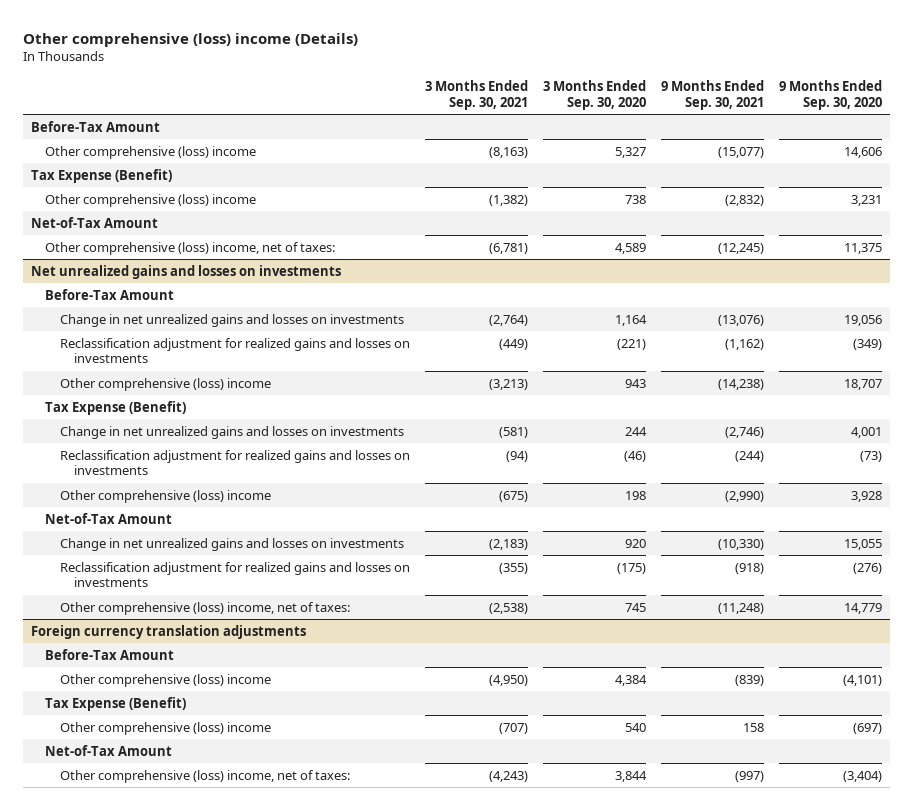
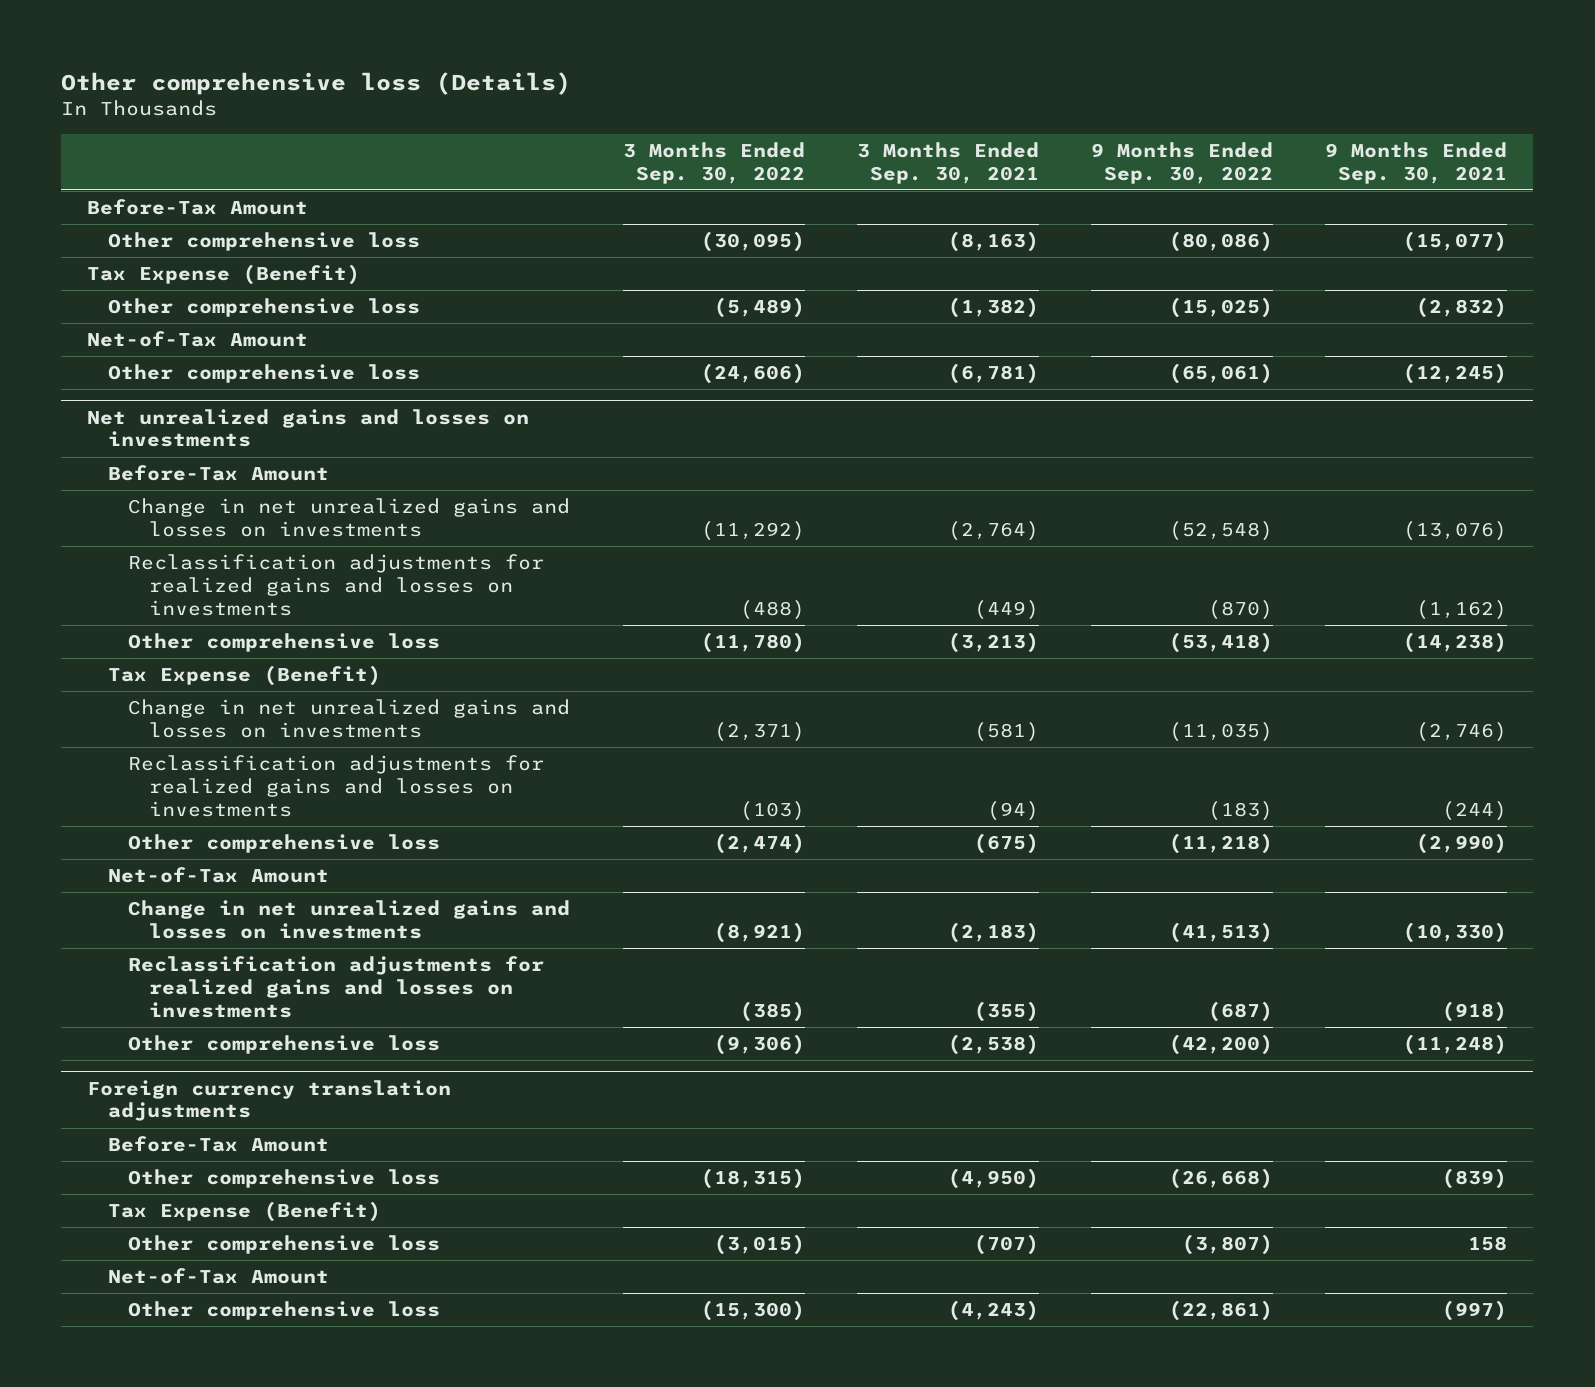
- Other comprehensive (loss) income (Details)
+ Other comprehensive loss (Details)
- | 3 Months Ended Sep. 30, 2021 | 3 Months Ended Sep. 30, 2020 | 9 Months Ended Sep. 30, 2021 | 9 Months Ended Sep. 30, 2020
+ | 3 Months Ended Sep. 30, 2022 | 3 Months Ended Sep. 30, 2021 | 9 Months Ended Sep. 30, 2022 | 9 Months Ended Sep. 30, 2021
- Other comprehensive (loss) income | (8,163) | 5,327 | (15,077) | 14,606
+ Other comprehensive loss | (30,095) | (8,163) | (80,086) | (15,077)
- Other comprehensive (loss) income | (1,382) | 738 | (2,832) | 3,231
+ Other comprehensive loss | (5,489) | (1,382) | (15,025) | (2,832)
- Other comprehensive (loss) income, net of taxes: | (6,781) | 4,589 | (12,245) | 11,375
+ Other comprehensive loss | (24,606) | (6,781) | (65,061) | (12,245)
@ Net unrealized gains and losses on investments
- Reclassification adjustment for realized gains and losses on investments | (449) | (221) | (1,162) | (349)
- Other comprehensive (loss) income | (3,213) | 943 | (14,238) | 18,707
+ Reclassification adjustments for realized gains and losses on investments | (488) | (449) | (870) | (1,162)
+ Other comprehensive loss | (11,780) | (3,213) | (53,418) | (14,238)
- Reclassification adjustment for realized gains and losses on investments | (94) | (46) | (244) | (73)
- Other comprehensive (loss) income | (675) | 198 | (2,990) | 3,928
+ Reclassification adjustments for realized gains and losses on investments | (103) | (94) | (183) | (244)
+ Other comprehensive loss | (2,474) | (675) | (11,218) | (2,990)
- Reclassification adjustment for realized gains and losses on investments | (355) | (175) | (918) | (276)
- Other comprehensive (loss) income, net of taxes: | (2,538) | 745 | (11,248) | 14,779
+ Reclassification adjustments for realized gains and losses on investments | (385) | (355) | (687) | (918)
+ Other comprehensive loss | (9,306) | (2,538) | (42,200) | (11,248)
@ Foreign currency translation adjustments
- Other comprehensive (loss) income | (4,950) | 4,384 | (839) | (4,101)
+ Other comprehensive loss | (18,315) | (4,950) | (26,668) | (839)
- Other comprehensive (loss) income | (707) | 540 | 158 | (697)
+ Other comprehensive loss | (3,015) | (707) | (3,807) | 158
- Other comprehensive (loss) income, net of taxes: | (4,243) | 3,844 | (997) | (3,404)
+ Other comprehensive loss | (15,300) | (4,243) | (22,861) | (997)

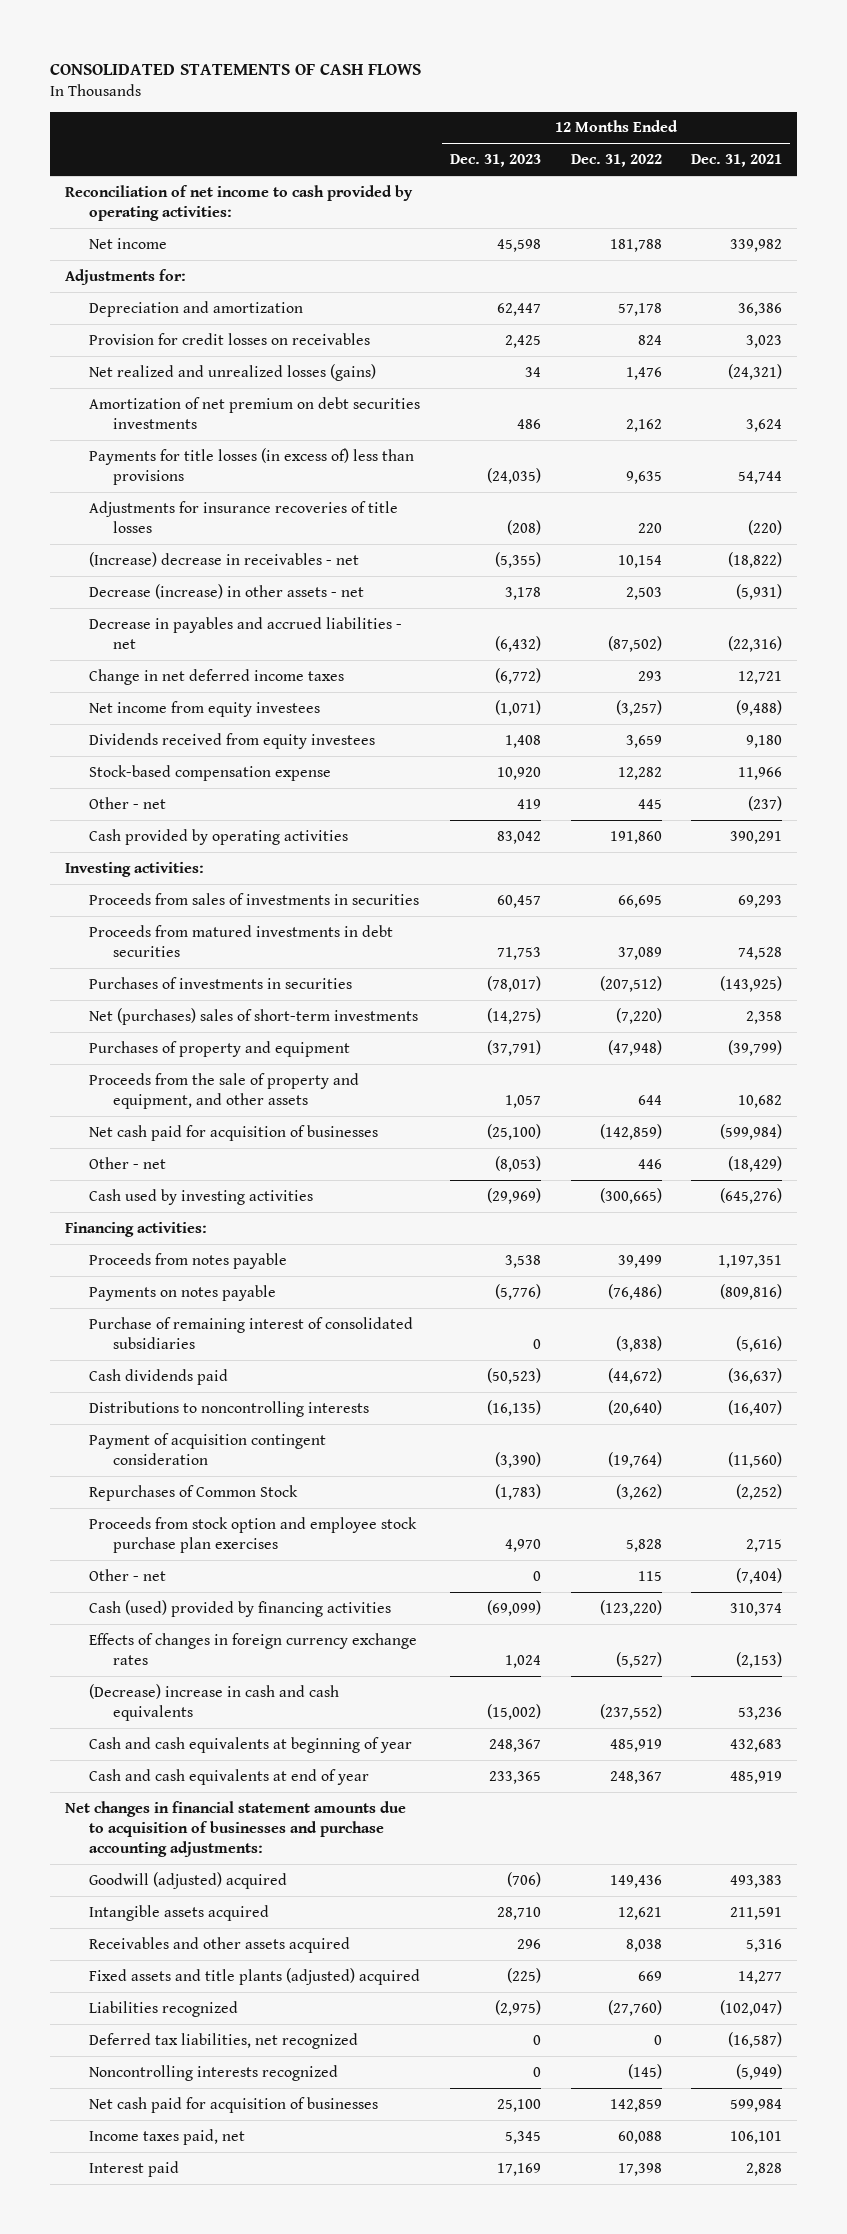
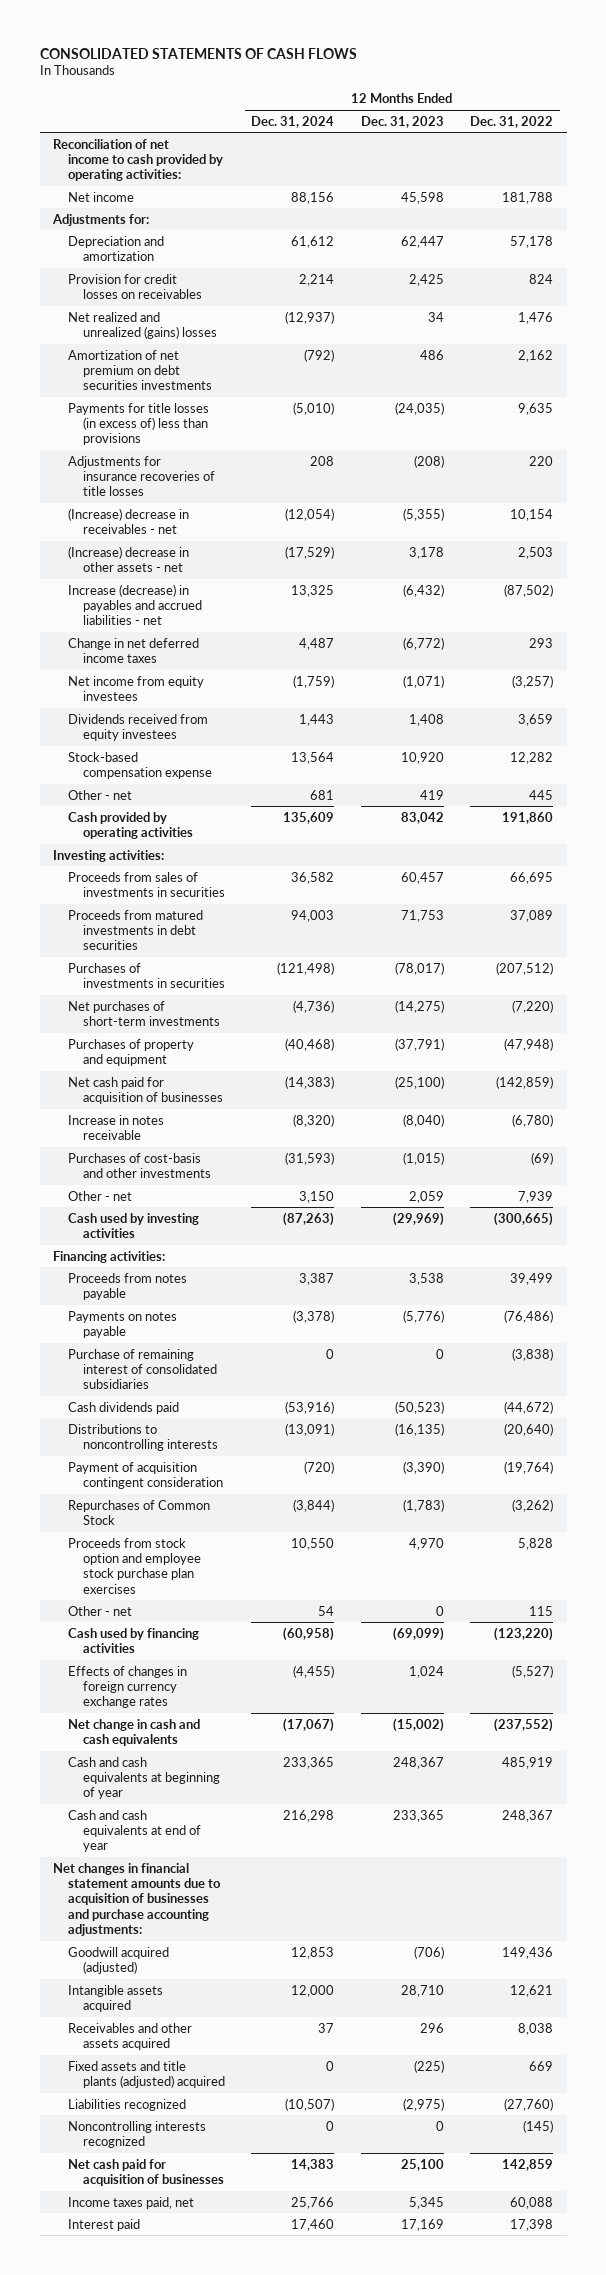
- | 12 Months Ended Dec. 31, 2023 | 12 Months Ended Dec. 31, 2022 | 12 Months Ended Dec. 31, 2021
+ | 12 Months Ended Dec. 31, 2024 | 12 Months Ended Dec. 31, 2023 | 12 Months Ended Dec. 31, 2022
- Net realized and unrealized losses (gains) | 34 | 1,476 | (24,321)
+ Net realized and unrealized (gains) losses | (12,937) | 34 | 1,476
- Decrease (increase) in other assets - net | 3,178 | 2,503 | (5,931)
- Decrease in payables and accrued liabilities - net | (6,432) | (87,502) | (22,316)
+ (Increase) decrease in other assets - net | (17,529) | 3,178 | 2,503
+ Increase (decrease) in payables and accrued liabilities - net | 13,325 | (6,432) | (87,502)
- Net (purchases) sales of short-term investments | (14,275) | (7,220) | 2,358
+ Net purchases of short-term investments | (4,736) | (14,275) | (7,220)
- Proceeds from the sale of property and equipment, and other assets | 1,057 | 644 | 10,682
- Other - net | (8,053) | 446 | (18,429)
+ Increase in notes receivable | (8,320) | (8,040) | (6,780)
+ Purchases of cost-basis and other investments | (31,593) | (1,015) | (69)
+ Other - net | 3,150 | 2,059 | 7,939
- Cash (used) provided by financing activities | (69,099) | (123,220) | 310,374
+ Cash used by financing activities | (60,958) | (69,099) | (123,220)
- (Decrease) increase in cash and cash equivalents | (15,002) | (237,552) | 53,236
+ Net change in cash and cash equivalents | (17,067) | (15,002) | (237,552)
- Goodwill (adjusted) acquired | (706) | 149,436 | 493,383
+ Goodwill acquired (adjusted) | 12,853 | (706) | 149,436
- Deferred tax liabilities, net recognized | 0 | 0 | (16,587)

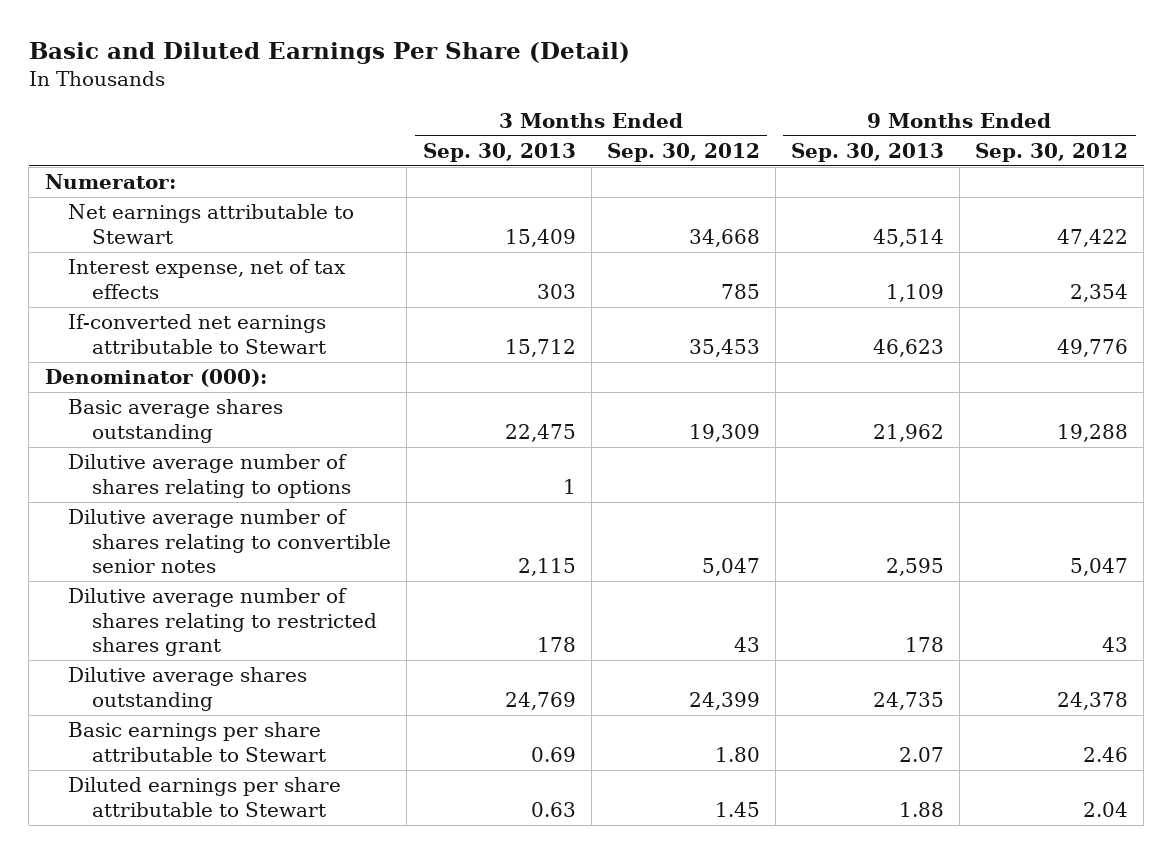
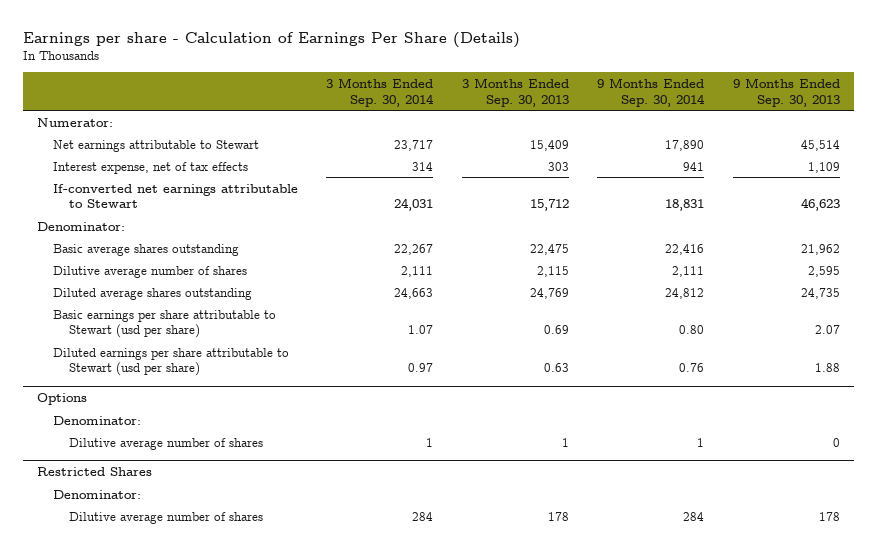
- Basic and Diluted Earnings Per Share (Detail)
+ Earnings per share - Calculation of Earnings Per Share (Details)
- | 3 Months Ended Sep. 30, 2013 | 3 Months Ended Sep. 30, 2012 | 9 Months Ended Sep. 30, 2013 | 9 Months Ended Sep. 30, 2012
+ | 3 Months Ended Sep. 30, 2014 | 3 Months Ended Sep. 30, 2013 | 9 Months Ended Sep. 30, 2014 | 9 Months Ended Sep. 30, 2013
- Denominator (000):
+ Denominator:
- Dilutive average number of shares relating to options | 1 | | |
- Dilutive average number of shares relating to convertible senior notes | 2,115 | 5,047 | 2,595 | 5,047
- Dilutive average number of shares relating to restricted shares grant | 178 | 43 | 178 | 43
- Dilutive average shares outstanding | 24,769 | 24,399 | 24,735 | 24,378
- Basic earnings per share attributable to Stewart | 0.69 | 1.80 | 2.07 | 2.46
- Diluted earnings per share attributable to Stewart | 0.63 | 1.45 | 1.88 | 2.04
+ Dilutive average number of shares | 2,111 | 2,115 | 2,111 | 2,595
+ Diluted average shares outstanding | 24,663 | 24,769 | 24,812 | 24,735
+ Basic earnings per share attributable to Stewart (usd per share) | 1.07 | 0.69 | 0.80 | 2.07
+ Diluted earnings per share attributable to Stewart (usd per share) | 0.97 | 0.63 | 0.76 | 1.88
+ Options
+ Denominator:
+ Dilutive average number of shares | 1 | 1 | 1 | 0
+ Restricted Shares
+ Denominator:
+ Dilutive average number of shares | 284 | 178 | 284 | 178

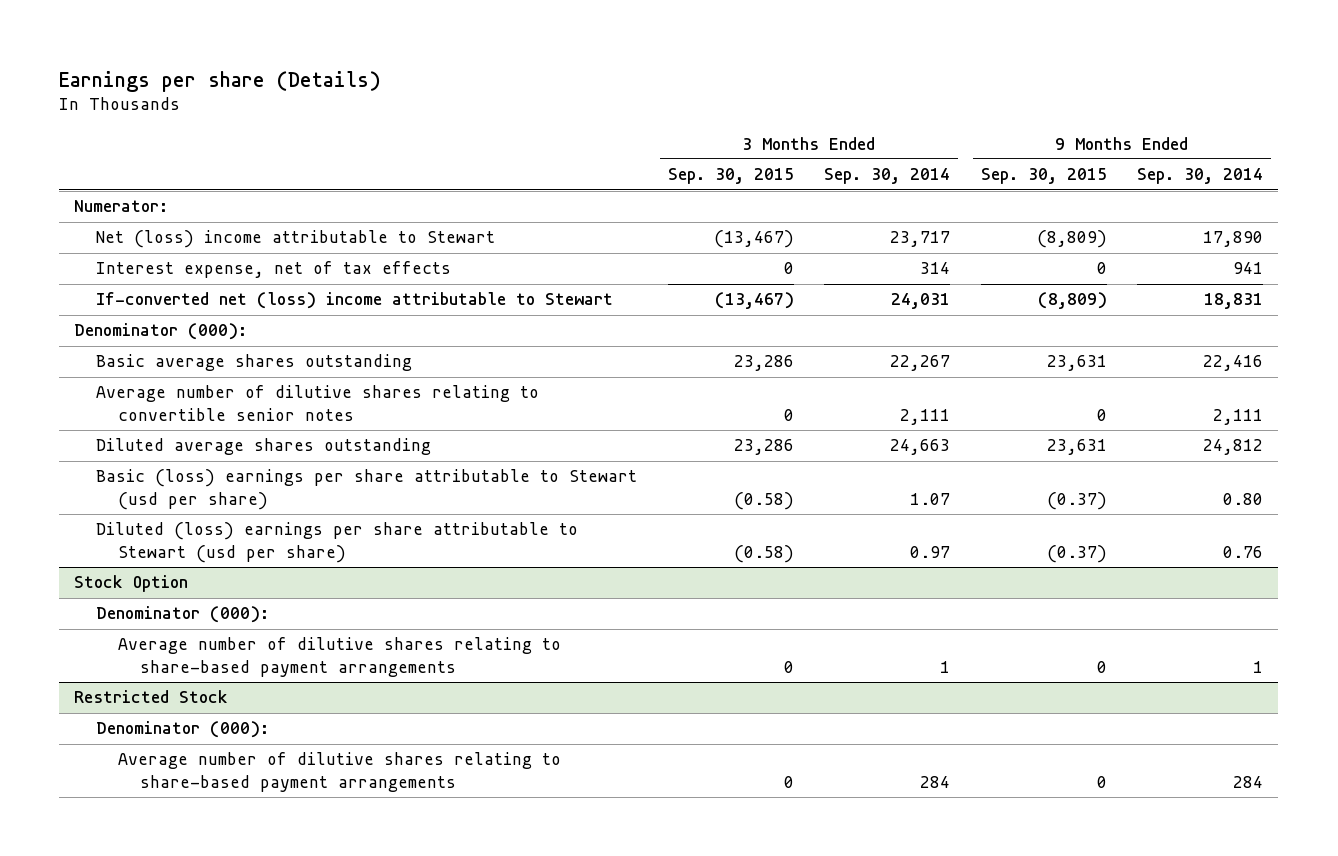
- Earnings per share - Calculation of Earnings Per Share (Details)
+ Earnings per share (Details)
- | 3 Months Ended Sep. 30, 2014 | 3 Months Ended Sep. 30, 2013 | 9 Months Ended Sep. 30, 2014 | 9 Months Ended Sep. 30, 2013
+ | 3 Months Ended Sep. 30, 2015 | 3 Months Ended Sep. 30, 2014 | 9 Months Ended Sep. 30, 2015 | 9 Months Ended Sep. 30, 2014
- Net earnings attributable to Stewart | 23,717 | 15,409 | 17,890 | 45,514
+ Net (loss) income attributable to Stewart | (13,467) | 23,717 | (8,809) | 17,890
- If-converted net earnings attributable to Stewart | 24,031 | 15,712 | 18,831 | 46,623
- Denominator:
+ If-converted net (loss) income attributable to Stewart | (13,467) | 24,031 | (8,809) | 18,831
+ Denominator (000):
- Dilutive average number of shares | 2,111 | 2,115 | 2,111 | 2,595
+ Average number of dilutive shares relating to convertible senior notes | 0 | 2,111 | 0 | 2,111
- Basic earnings per share attributable to Stewart (usd per share) | 1.07 | 0.69 | 0.80 | 2.07
- Diluted earnings per share attributable to Stewart (usd per share) | 0.97 | 0.63 | 0.76 | 1.88
- Options
- Denominator:
- Dilutive average number of shares | 1 | 1 | 1 | 0
- Restricted Shares
- Denominator:
- Dilutive average number of shares | 284 | 178 | 284 | 178
+ Basic (loss) earnings per share attributable to Stewart (usd per share) | (0.58) | 1.07 | (0.37) | 0.80
+ Diluted (loss) earnings per share attributable to Stewart (usd per share) | (0.58) | 0.97 | (0.37) | 0.76
+ Stock Option
+ Denominator (000):
+ Average number of dilutive shares relating to share-based payment arrangements | 0 | 1 | 0 | 1
+ Restricted Stock
+ Denominator (000):
+ Average number of dilutive shares relating to share-based payment arrangements | 0 | 284 | 0 | 284

